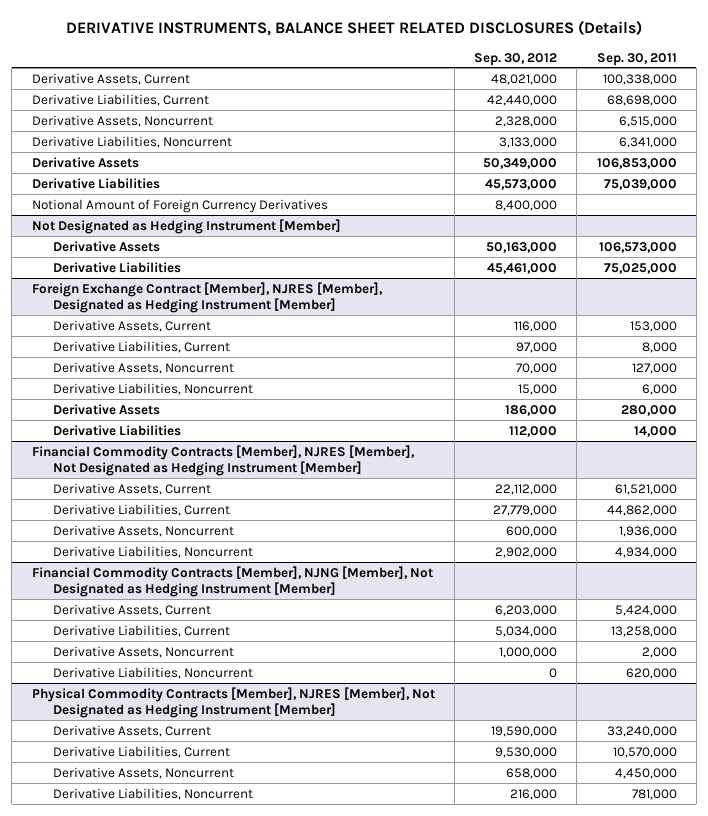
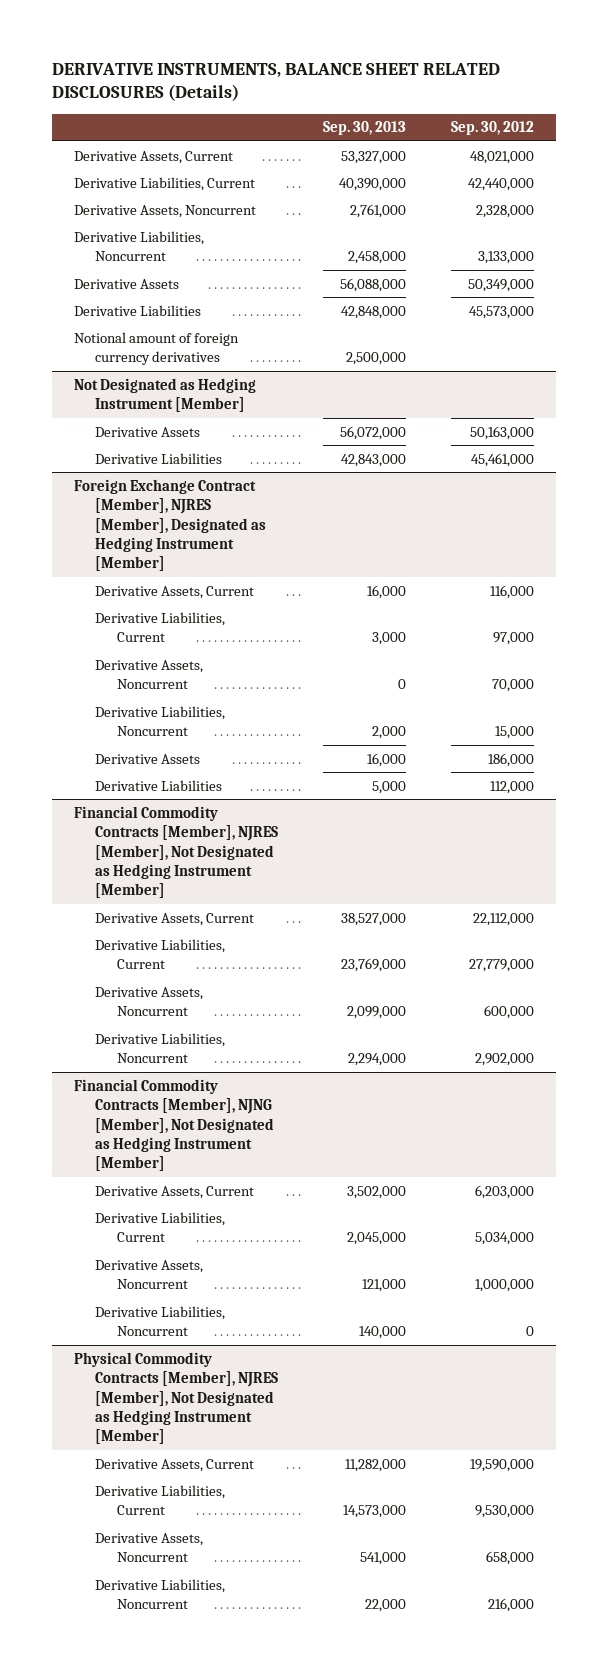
- | Sep. 30, 2012 | Sep. 30, 2011
+ | Sep. 30, 2013 | Sep. 30, 2012
- Notional Amount of Foreign Currency Derivatives | 8,400,000 |
+ Notional amount of foreign currency derivatives | 2,500,000 |

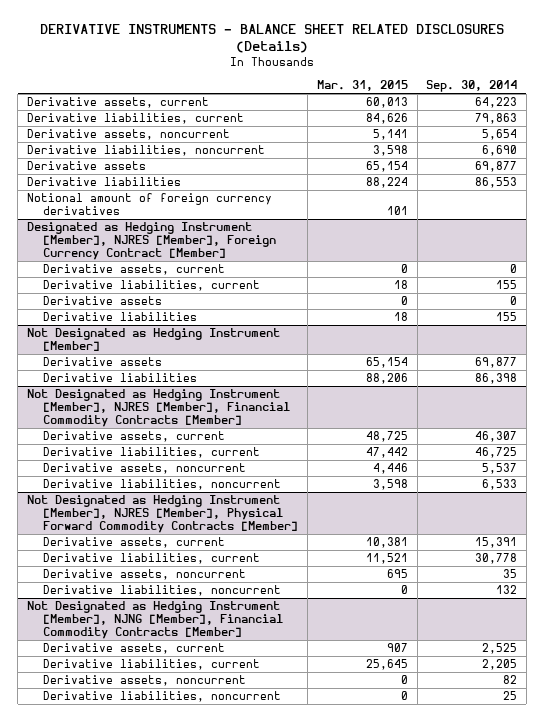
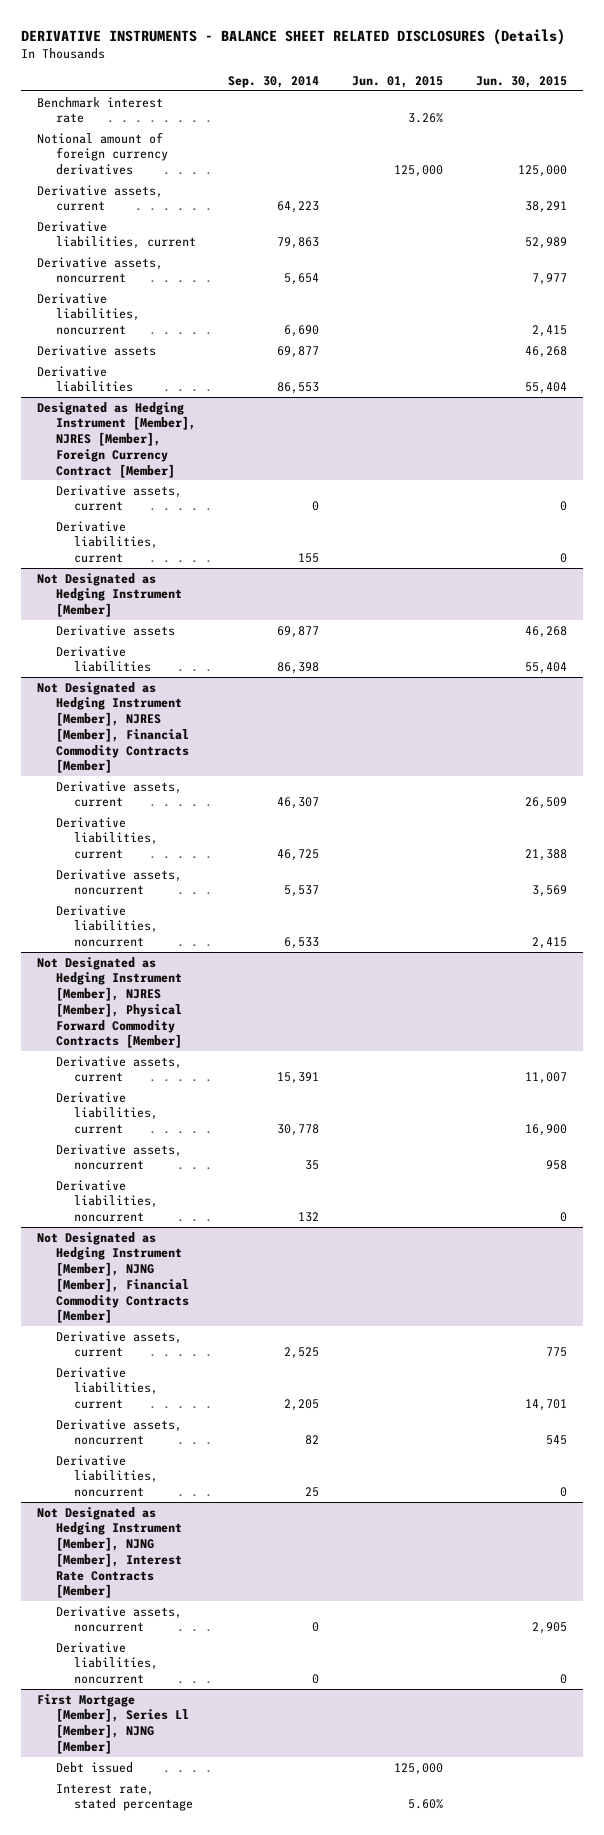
- | Mar. 31, 2015 | Sep. 30, 2014
+ | Sep. 30, 2014 | Jun. 01, 2015 | Jun. 30, 2015
+ Benchmark interest rate | | 3.26% |
moved up: Notional amount of foreign currency derivatives | | 125,000 | 125,000
@ Designated as Hedging Instrument [Member], NJRES [Member], Foreign Currency Contract [Member]
- Derivative assets | 0 | 0
- Derivative liabilities | 18 | 155
+ Not Designated as Hedging Instrument [Member], NJNG [Member], Interest Rate Contracts [Member]
+ Derivative assets, noncurrent | 0 | | 2,905
+ Derivative liabilities, noncurrent | 0 | | 0
+ First Mortgage [Member], Series Ll [Member], NJNG [Member]
+ Debt issued | | 125,000 |
+ Interest rate, stated percentage | | 5.60% |

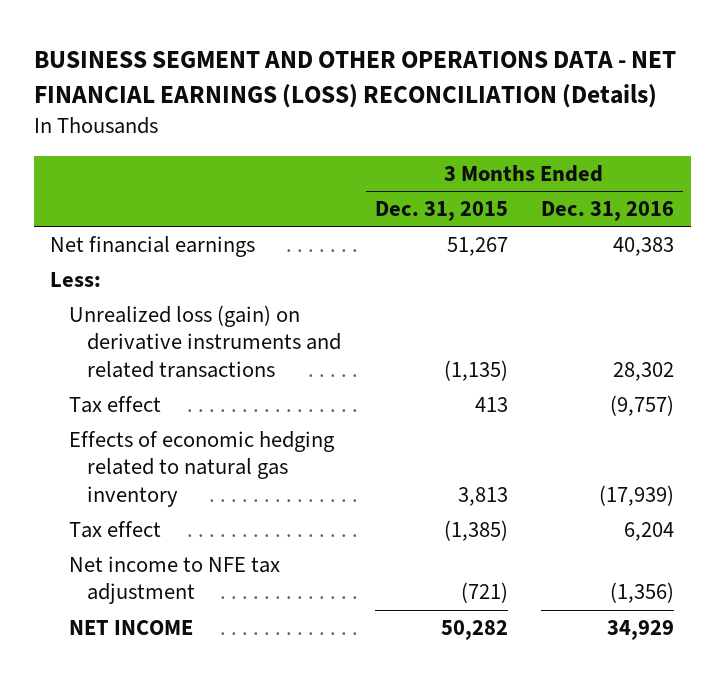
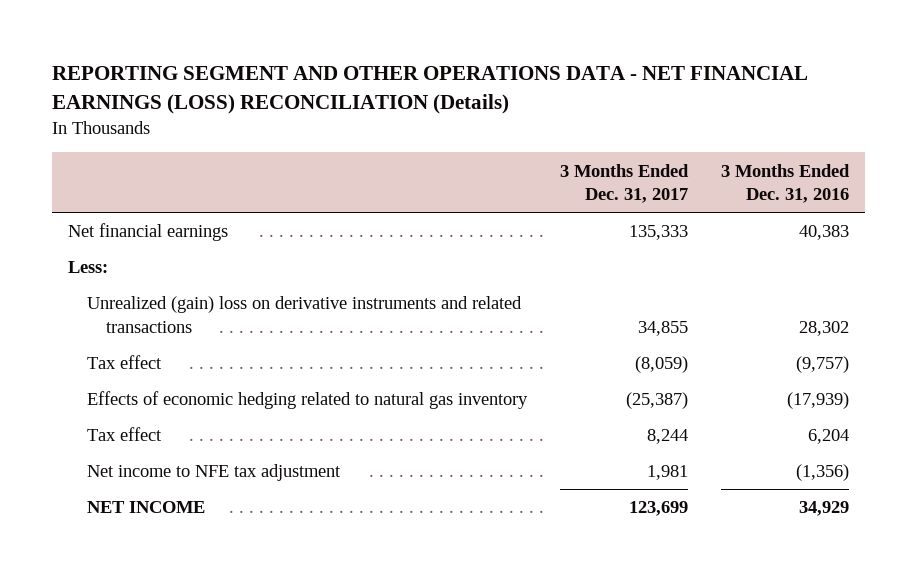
- BUSINESS SEGMENT AND OTHER OPERATIONS DATA - NET FINANCIAL EARNINGS (LOSS) RECONCILIATION (Details)
+ REPORTING SEGMENT AND OTHER OPERATIONS DATA - NET FINANCIAL EARNINGS (LOSS) RECONCILIATION (Details)
- | 3 Months Ended Dec. 31, 2015 | 3 Months Ended Dec. 31, 2016
+ | 3 Months Ended Dec. 31, 2017 | 3 Months Ended Dec. 31, 2016
- Unrealized loss (gain) on derivative instruments and related transactions | (1,135) | 28,302
+ Unrealized (gain) loss on derivative instruments and related transactions | 34,855 | 28,302

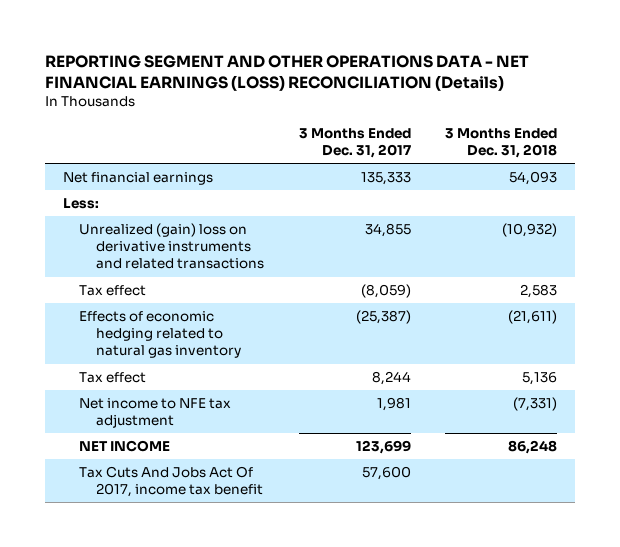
- | 3 Months Ended Dec. 31, 2017 | 3 Months Ended Dec. 31, 2016
+ | 3 Months Ended Dec. 31, 2017 | 3 Months Ended Dec. 31, 2018
+ Tax Cuts And Jobs Act Of 2017, income tax benefit | 57,600 |

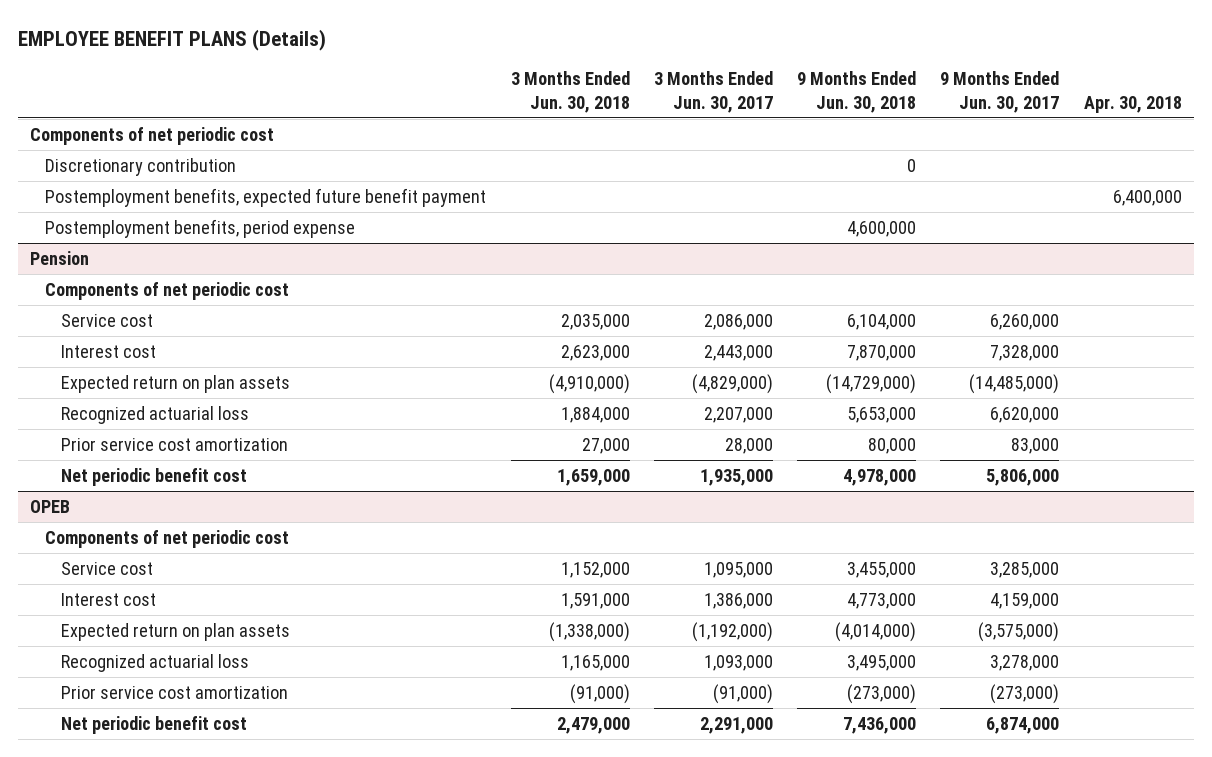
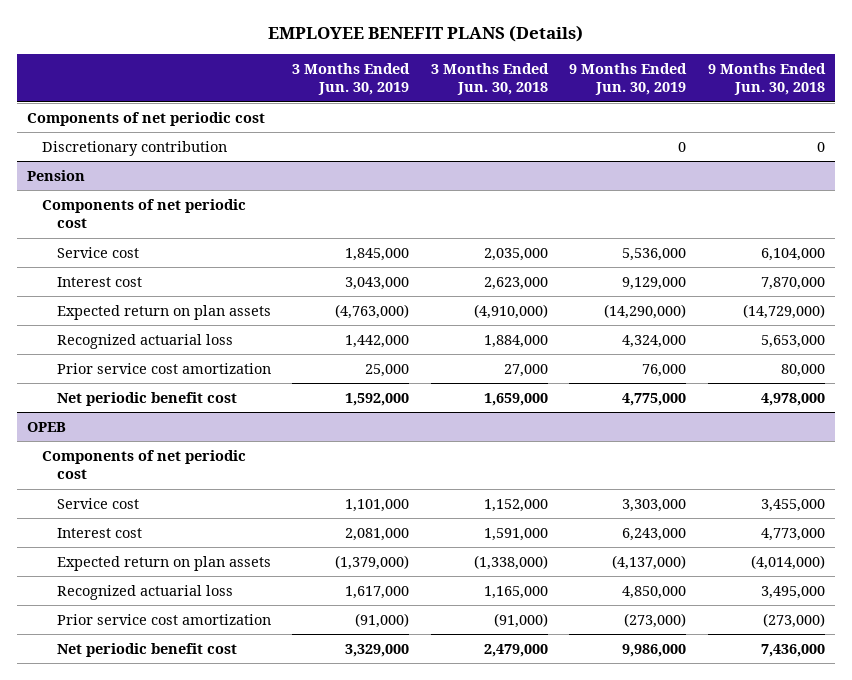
- | 3 Months Ended Jun. 30, 2018 | 3 Months Ended Jun. 30, 2017 | 9 Months Ended Jun. 30, 2018 | 9 Months Ended Jun. 30, 2017 | Apr. 30, 2018
+ | 3 Months Ended Jun. 30, 2019 | 3 Months Ended Jun. 30, 2018 | 9 Months Ended Jun. 30, 2019 | 9 Months Ended Jun. 30, 2018
- Postemployment benefits, expected future benefit payment | | | | | 6,400,000
- Postemployment benefits, period expense | | | 4,600,000 | |

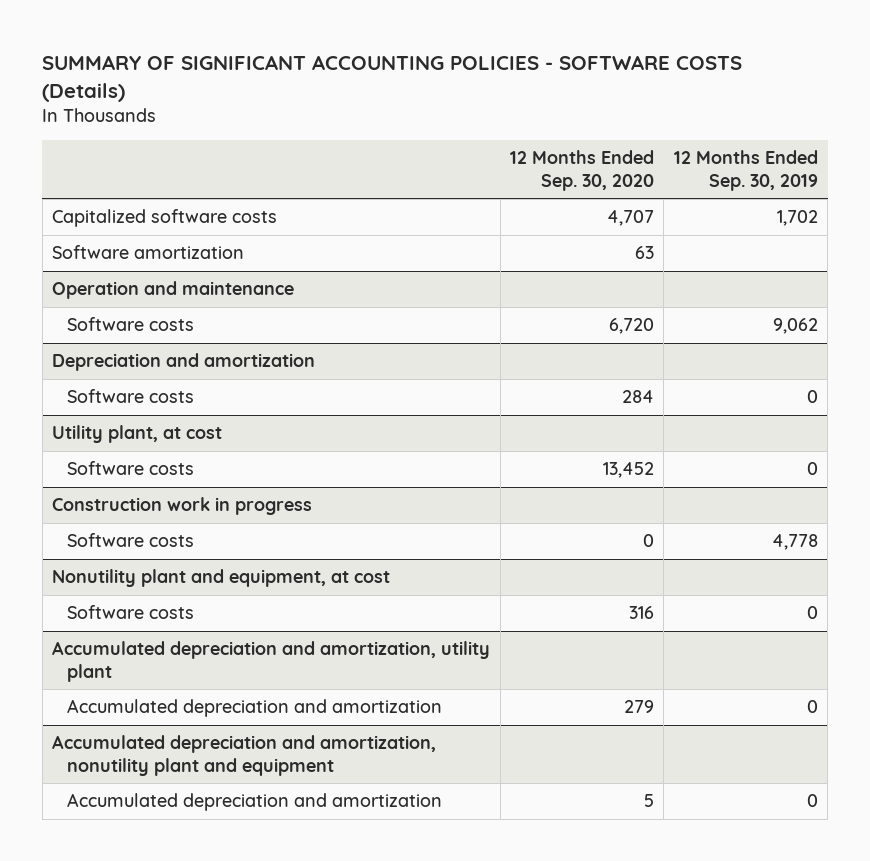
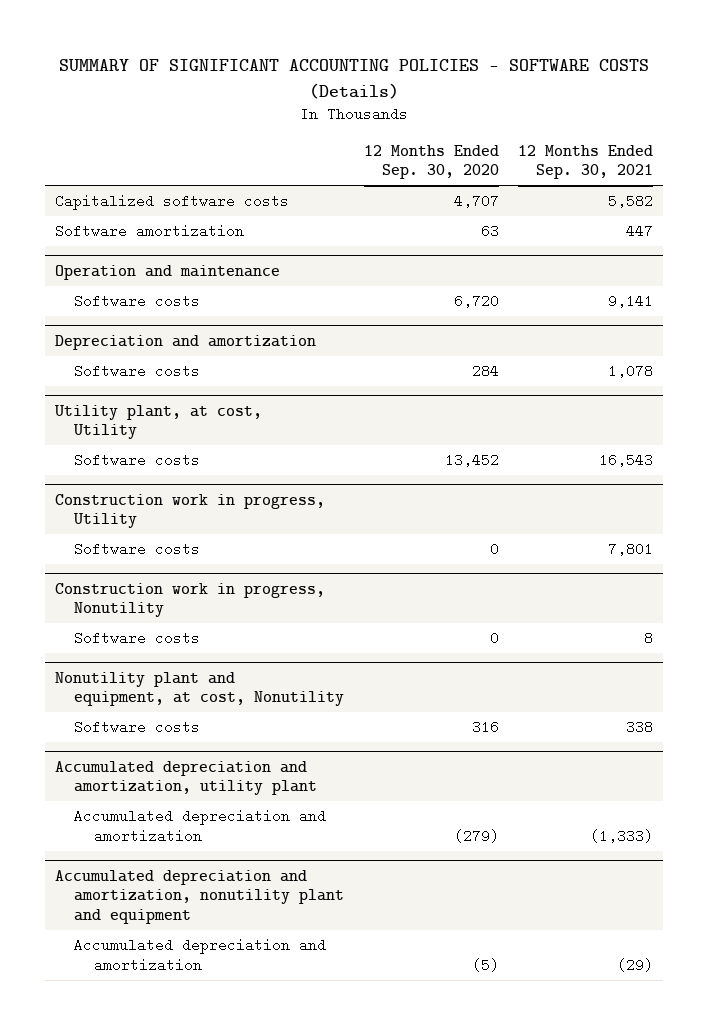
- | 12 Months Ended Sep. 30, 2020 | 12 Months Ended Sep. 30, 2019
+ | 12 Months Ended Sep. 30, 2020 | 12 Months Ended Sep. 30, 2021
- Utility plant, at cost
+ Utility plant, at cost, Utility
- Construction work in progress
+ Construction work in progress, Utility
- Nonutility plant and equipment, at cost
+ Construction work in progress, Nonutility
+ Software costs | 0 | 8
+ Nonutility plant and equipment, at cost, Nonutility
@ Accumulated depreciation and amortization, utility plant
- Accumulated depreciation and amortization | 279 | 0
+ Accumulated depreciation and amortization | (279) | (1,333)
@ Accumulated depreciation and amortization, nonutility plant and equipment
- Accumulated depreciation and amortization | 5 | 0
+ Accumulated depreciation and amortization | (5) | (29)

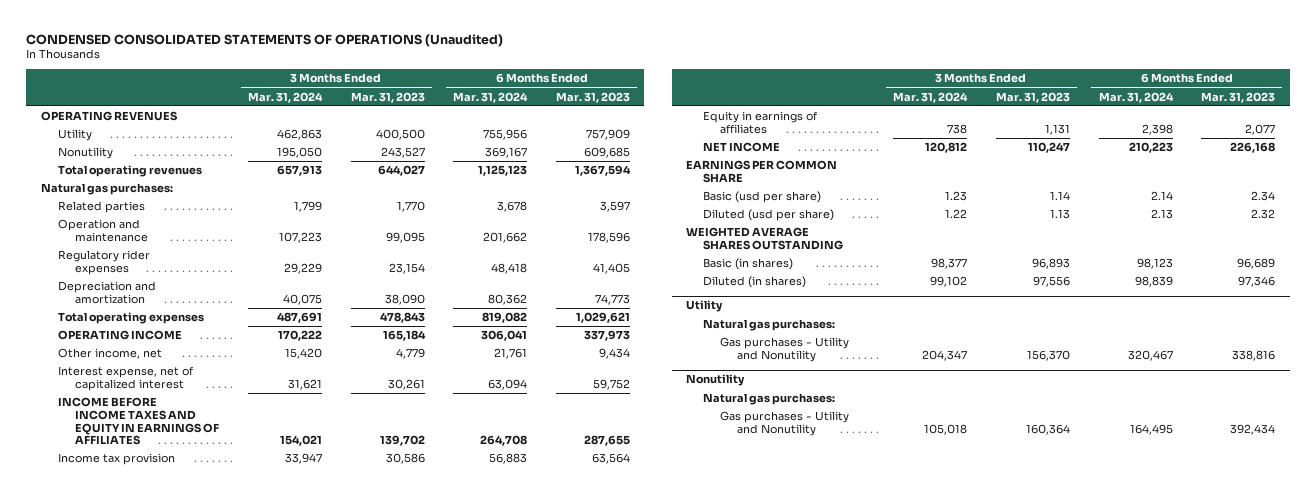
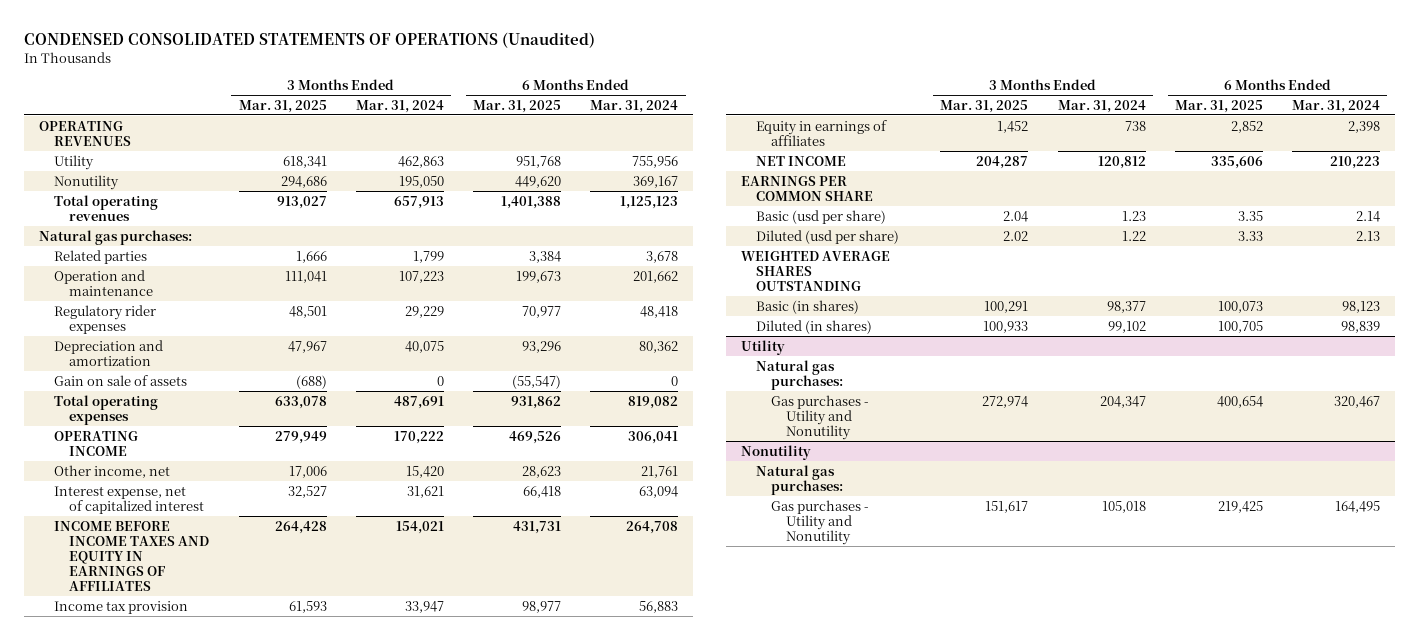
- | 3 Months Ended Mar. 31, 2024 | 3 Months Ended Mar. 31, 2023 | 6 Months Ended Mar. 31, 2024 | 6 Months Ended Mar. 31, 2023
+ | 3 Months Ended Mar. 31, 2025 | 3 Months Ended Mar. 31, 2024 | 6 Months Ended Mar. 31, 2025 | 6 Months Ended Mar. 31, 2024
+ Gain on sale of assets | (688) | 0 | (55,547) | 0

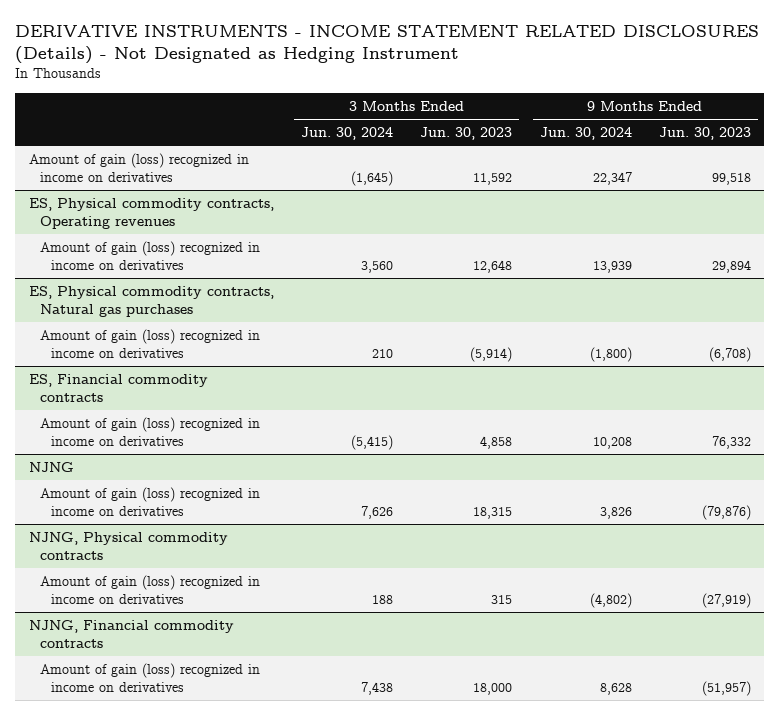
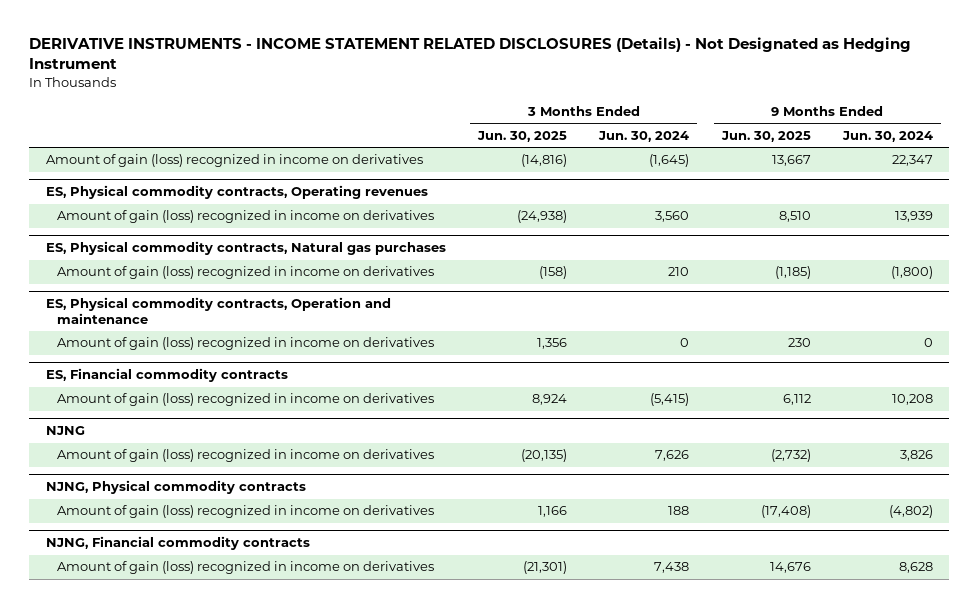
- | 3 Months Ended Jun. 30, 2024 | 3 Months Ended Jun. 30, 2023 | 9 Months Ended Jun. 30, 2024 | 9 Months Ended Jun. 30, 2023
+ | 3 Months Ended Jun. 30, 2025 | 3 Months Ended Jun. 30, 2024 | 9 Months Ended Jun. 30, 2025 | 9 Months Ended Jun. 30, 2024
+ ES, Physical commodity contracts, Operation and maintenance
+ Amount of gain (loss) recognized in income on derivatives | 1,356 | 0 | 230 | 0

